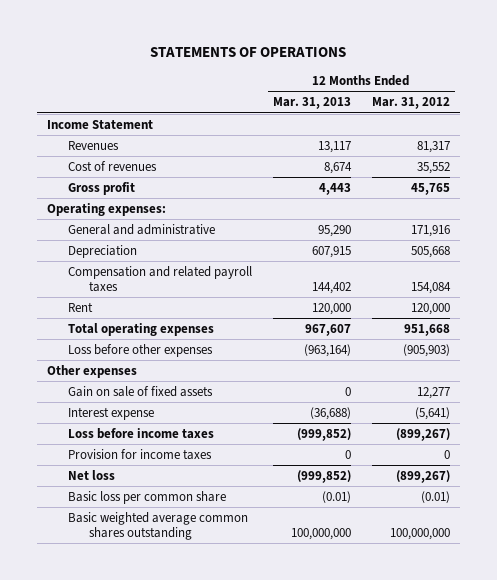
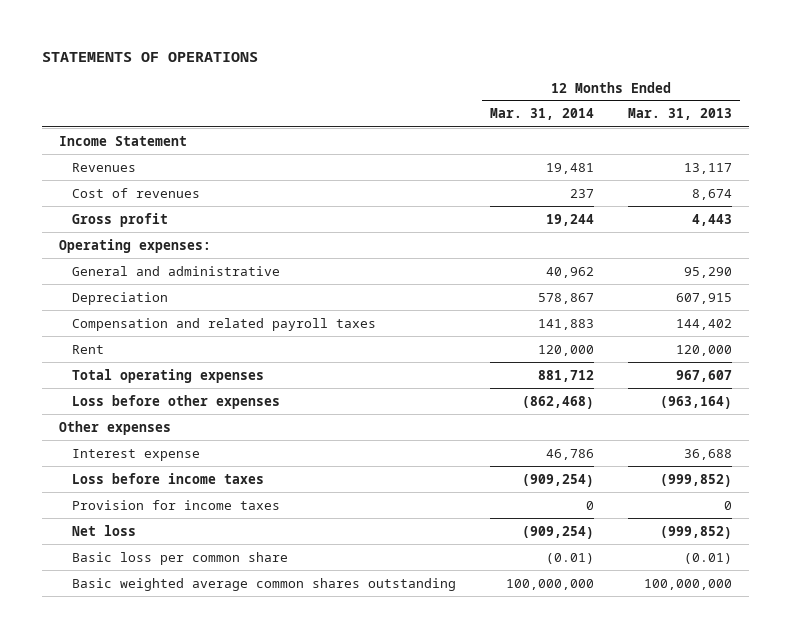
- | 12 Months Ended Mar. 31, 2013 | 12 Months Ended Mar. 31, 2012
+ | 12 Months Ended Mar. 31, 2014 | 12 Months Ended Mar. 31, 2013
- Gain on sale of fixed assets | 0 | 12,277
- Interest expense | (36,688) | (5,641)
+ Interest expense | 46,786 | 36,688

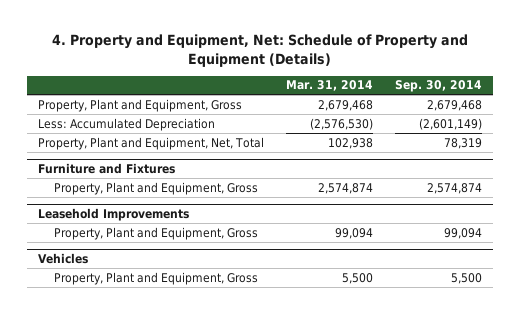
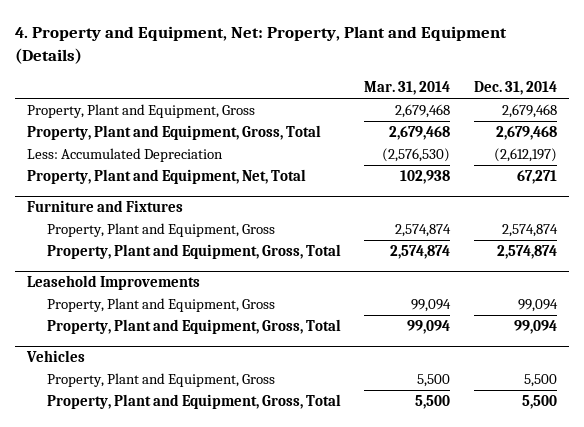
- 4. Property and Equipment, Net: Schedule of Property and Equipment (Details)
+ 4. Property and Equipment, Net: Property, Plant and Equipment (Details)
- | Mar. 31, 2014 | Sep. 30, 2014
+ | Mar. 31, 2014 | Dec. 31, 2014
+ Property, Plant and Equipment, Gross, Total | 2,679,468 | 2,679,468
@ Furniture and Fixtures
+ Property, Plant and Equipment, Gross, Total | 2,574,874 | 2,574,874
@ Leasehold Improvements
+ Property, Plant and Equipment, Gross, Total | 99,094 | 99,094
@ Vehicles
+ Property, Plant and Equipment, Gross, Total | 5,500 | 5,500

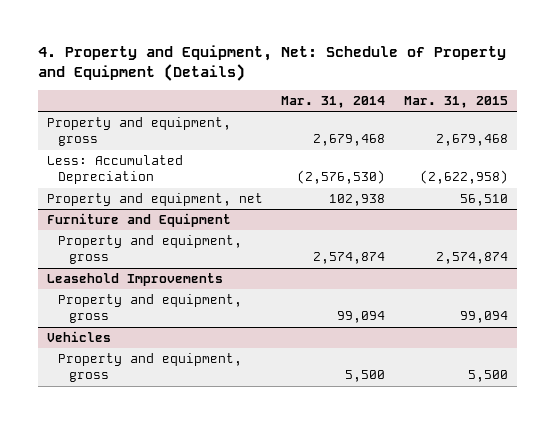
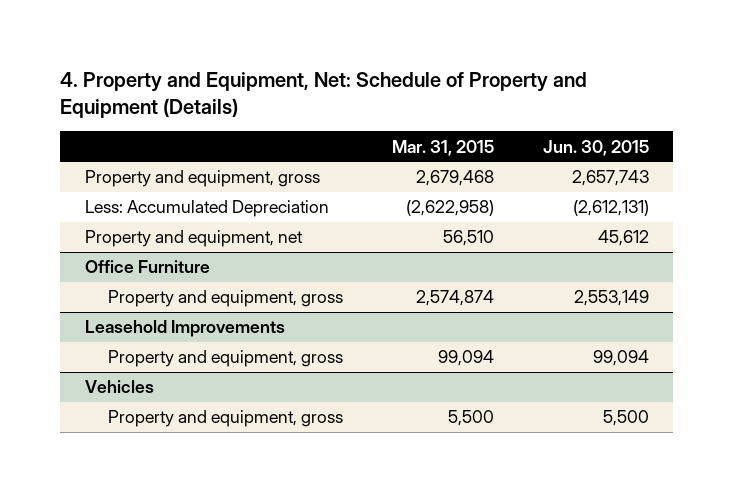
- | Mar. 31, 2014 | Mar. 31, 2015
+ | Mar. 31, 2015 | Jun. 30, 2015
- Furniture and Equipment
+ Office Furniture

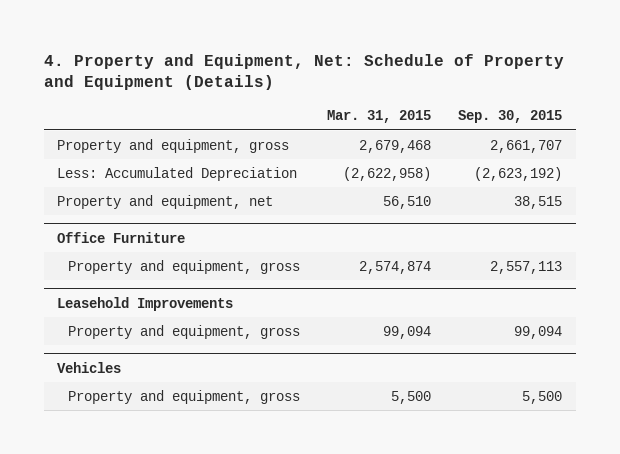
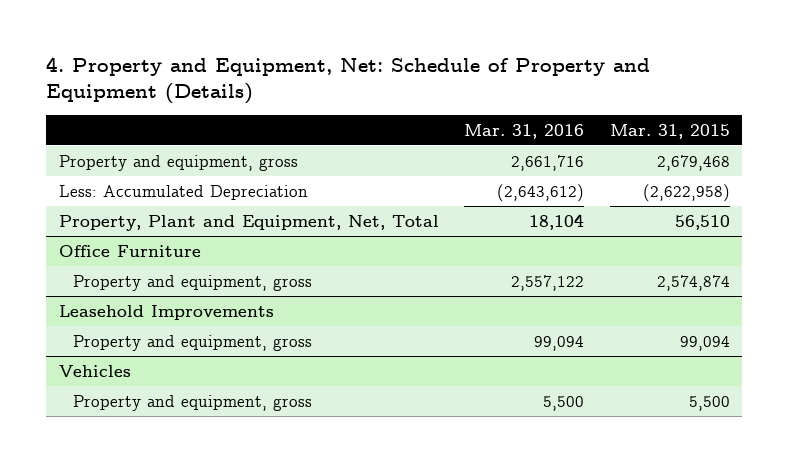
- | Mar. 31, 2015 | Sep. 30, 2015
+ | Mar. 31, 2016 | Mar. 31, 2015
- Property and equipment, net | 56,510 | 38,515
+ Property, Plant and Equipment, Net, Total | 18,104 | 56,510

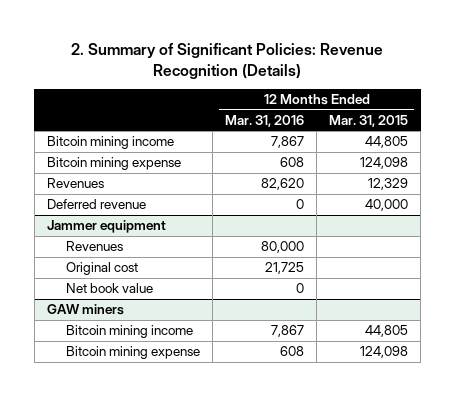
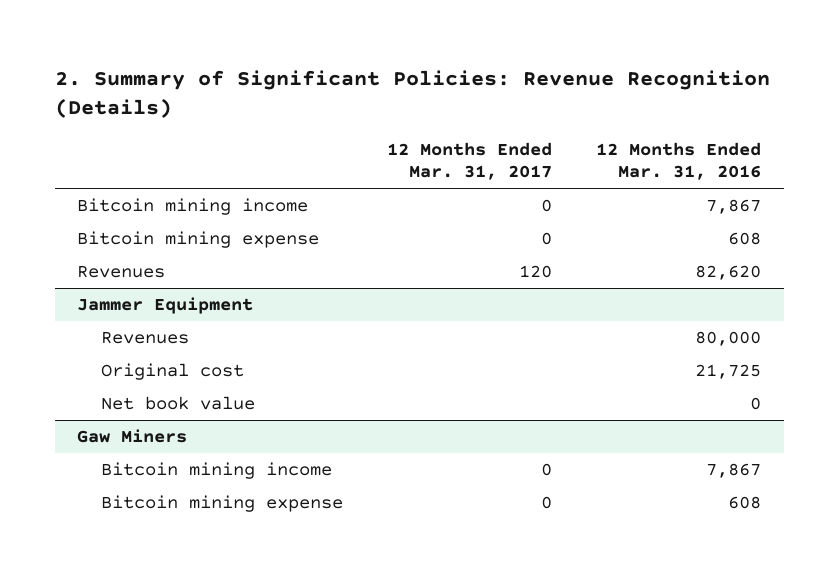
- | 12 Months Ended Mar. 31, 2016 | 12 Months Ended Mar. 31, 2015
+ | 12 Months Ended Mar. 31, 2017 | 12 Months Ended Mar. 31, 2016
- Deferred revenue | 0 | 40,000
- Jammer equipment
+ Jammer Equipment
- GAW miners
+ Gaw Miners

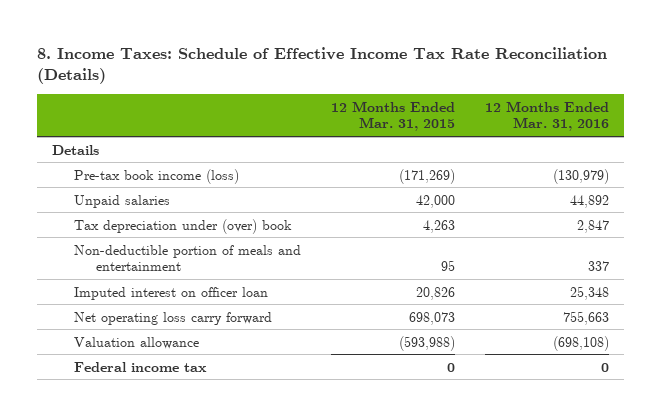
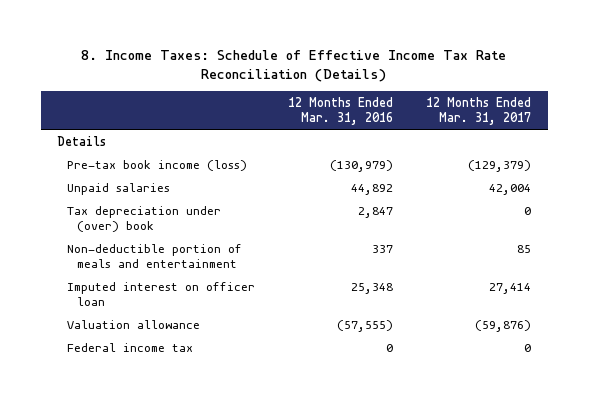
- | 12 Months Ended Mar. 31, 2015 | 12 Months Ended Mar. 31, 2016
+ | 12 Months Ended Mar. 31, 2016 | 12 Months Ended Mar. 31, 2017
- Net operating loss carry forward | 698,073 | 755,663
- Valuation allowance | (593,988) | (698,108)
+ Valuation allowance | (57,555) | (59,876)

